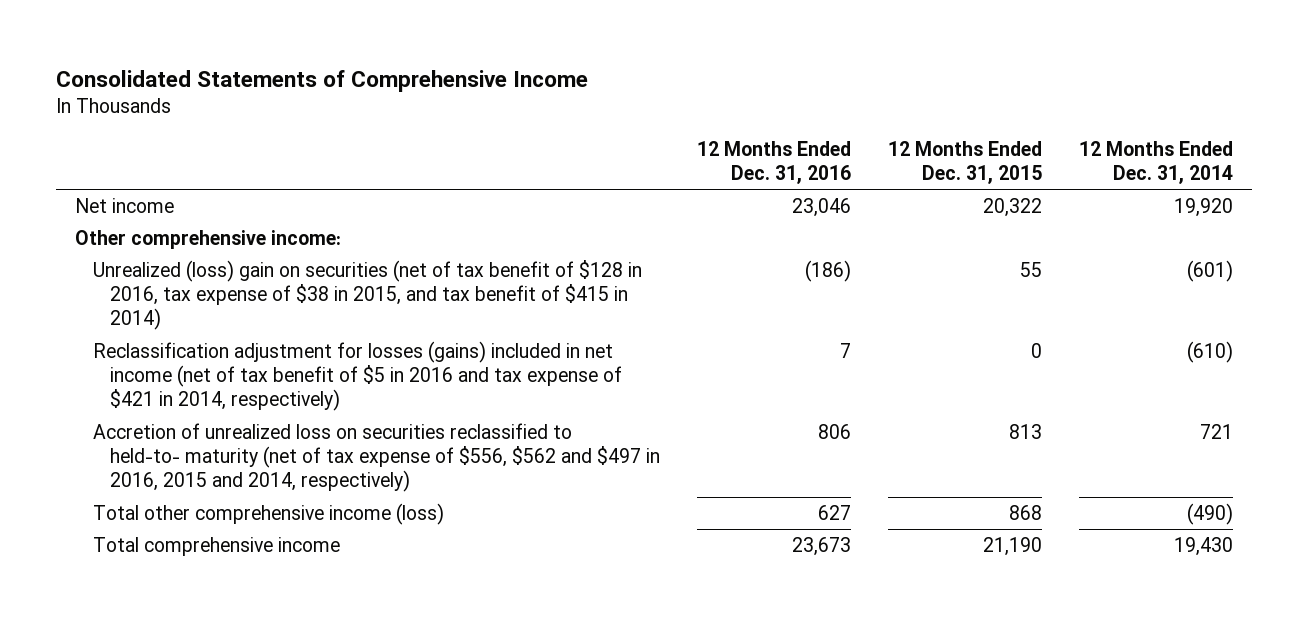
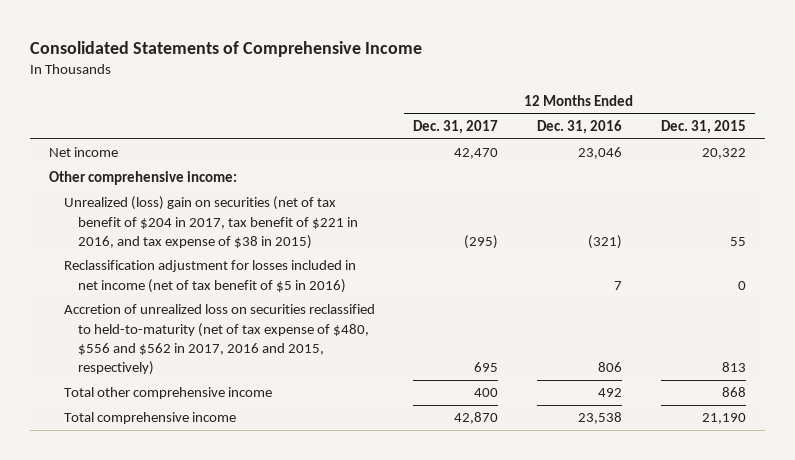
- | 12 Months Ended Dec. 31, 2016 | 12 Months Ended Dec. 31, 2015 | 12 Months Ended Dec. 31, 2014
+ | 12 Months Ended Dec. 31, 2017 | 12 Months Ended Dec. 31, 2016 | 12 Months Ended Dec. 31, 2015
- Unrealized (loss) gain on securities (net of tax benefit of $128 in 2016, tax expense of $38 in 2015, and tax benefit of $415 in 2014) | (186) | 55 | (601)
- Reclassification adjustment for losses (gains) included in net income (net of tax benefit of $5 in 2016 and tax expense of $421 in 2014, respectively) | 7 | 0 | (610)
- Accretion of unrealized loss on securities reclassified to held-to- maturity (net of tax expense of $556, $562 and $497 in 2016, 2015 and 2014, respectively) | 806 | 813 | 721
- Total other comprehensive income (loss) | 627 | 868 | (490)
- Total comprehensive income | 23,673 | 21,190 | 19,430
+ Unrealized (loss) gain on securities (net of tax benefit of $204 in 2017, tax benefit of $221 in 2016, and tax expense of $38 in 2015) | (295) | (321) | 55
+ Reclassification adjustment for losses included in net income (net of tax benefit of $5 in 2016) | | 7 | 0
+ Accretion of unrealized loss on securities reclassified to held-to-maturity (net of tax expense of $480, $556 and $562 in 2017, 2016 and 2015, respectively) | 695 | 806 | 813
+ Total other comprehensive income | 400 | 492 | 868
+ Total comprehensive income | 42,870 | 23,538 | 21,190

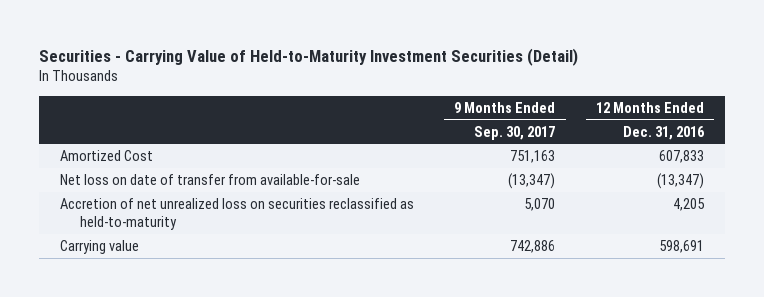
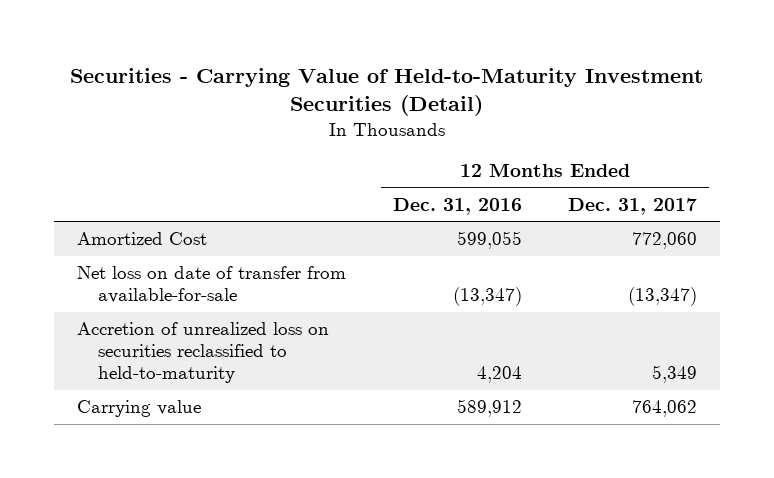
- | 9 Months Ended Sep. 30, 2017 | 12 Months Ended Dec. 31, 2016
+ | 12 Months Ended Dec. 31, 2016 | 12 Months Ended Dec. 31, 2017
- Amortized Cost | 751,163 | 607,833
+ Amortized Cost | 599,055 | 772,060
- Accretion of net unrealized loss on securities reclassified as held-to-maturity | 5,070 | 4,205
- Carrying value | 742,886 | 598,691
+ Accretion of unrealized loss on securities reclassified to held-to-maturity | 4,204 | 5,349
+ Carrying value | 589,912 | 764,062

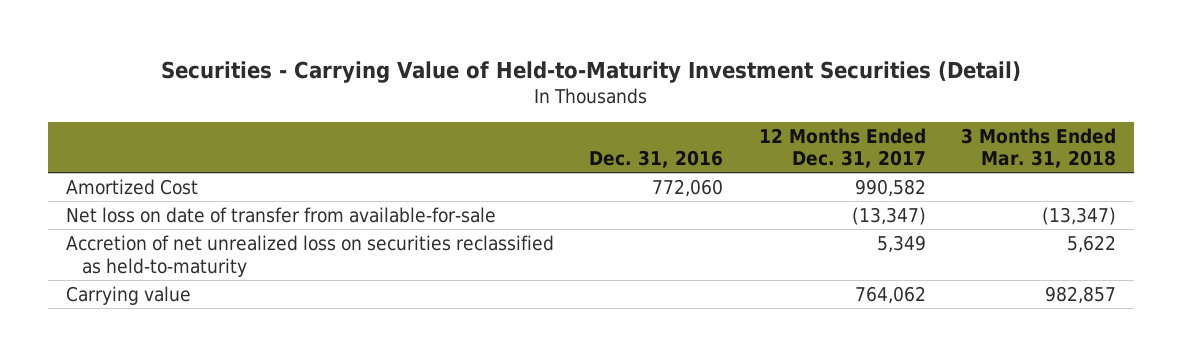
- | 12 Months Ended Dec. 31, 2016 | 12 Months Ended Dec. 31, 2017
+ | Dec. 31, 2016 | 12 Months Ended Dec. 31, 2017 | 3 Months Ended Mar. 31, 2018
- Amortized Cost | 599,055 | 772,060
+ Amortized Cost | 772,060 | 990,582 |
- Accretion of unrealized loss on securities reclassified to held-to-maturity | 4,204 | 5,349
+ Accretion of net unrealized loss on securities reclassified as held-to-maturity | | 5,349 | 5,622

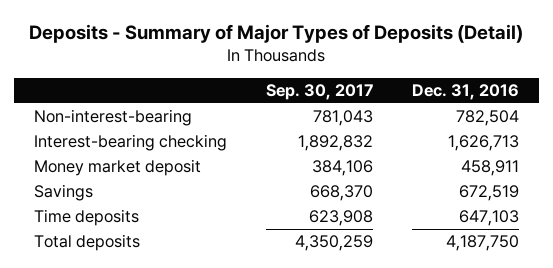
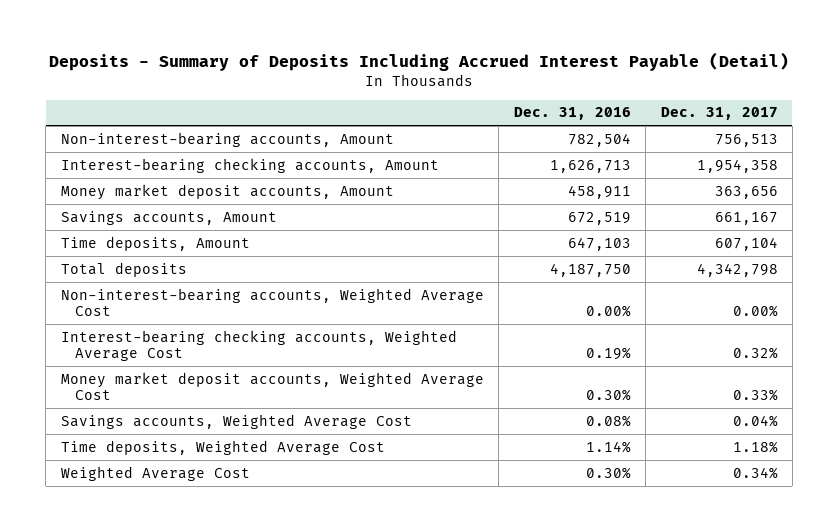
- Deposits - Summary of Major Types of Deposits (Detail)
+ Deposits - Summary of Deposits Including Accrued Interest Payable (Detail)
- | Sep. 30, 2017 | Dec. 31, 2016
+ | Dec. 31, 2016 | Dec. 31, 2017
- Non-interest-bearing | 781,043 | 782,504
- Interest-bearing checking | 1,892,832 | 1,626,713
- Money market deposit | 384,106 | 458,911
- Savings | 668,370 | 672,519
- Time deposits | 623,908 | 647,103
+ Non-interest-bearing accounts, Amount | 782,504 | 756,513
+ Interest-bearing checking accounts, Amount | 1,626,713 | 1,954,358
+ Money market deposit accounts, Amount | 458,911 | 363,656
+ Savings accounts, Amount | 672,519 | 661,167
+ Time deposits, Amount | 647,103 | 607,104
+ Non-interest-bearing accounts, Weighted Average Cost | 0.00% | 0.00%
+ Interest-bearing checking accounts, Weighted Average Cost | 0.19% | 0.32%
+ Money market deposit accounts, Weighted Average Cost | 0.30% | 0.33%
+ Savings accounts, Weighted Average Cost | 0.08% | 0.04%
+ Time deposits, Weighted Average Cost | 1.14% | 1.18%
+ Weighted Average Cost | 0.30% | 0.34%

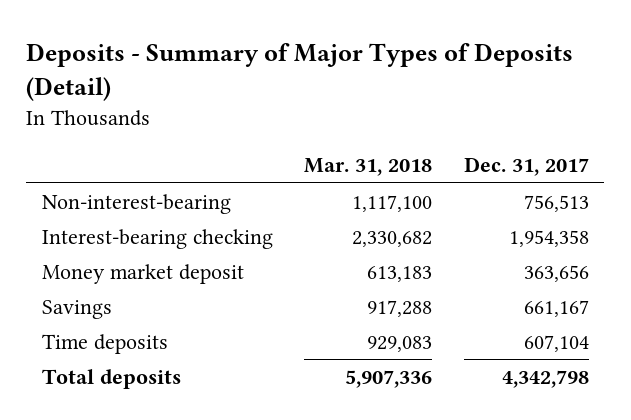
- Deposits - Summary of Deposits Including Accrued Interest Payable (Detail)
+ Deposits - Summary of Major Types of Deposits (Detail)
- | Dec. 31, 2016 | Dec. 31, 2017
+ | Mar. 31, 2018 | Dec. 31, 2017
- Non-interest-bearing accounts, Amount | 782,504 | 756,513
- Interest-bearing checking accounts, Amount | 1,626,713 | 1,954,358
- Money market deposit accounts, Amount | 458,911 | 363,656
- Savings accounts, Amount | 672,519 | 661,167
- Time deposits, Amount | 647,103 | 607,104
+ Non-interest-bearing | 1,117,100 | 756,513
+ Interest-bearing checking | 2,330,682 | 1,954,358
+ Money market deposit | 613,183 | 363,656
+ Savings | 917,288 | 661,167
+ Time deposits | 929,083 | 607,104
- Non-interest-bearing accounts, Weighted Average Cost | 0.00% | 0.00%
- Interest-bearing checking accounts, Weighted Average Cost | 0.19% | 0.32%
- Money market deposit accounts, Weighted Average Cost | 0.30% | 0.33%
- Savings accounts, Weighted Average Cost | 0.08% | 0.04%
- Time deposits, Weighted Average Cost | 1.14% | 1.18%
- Weighted Average Cost | 0.30% | 0.34%

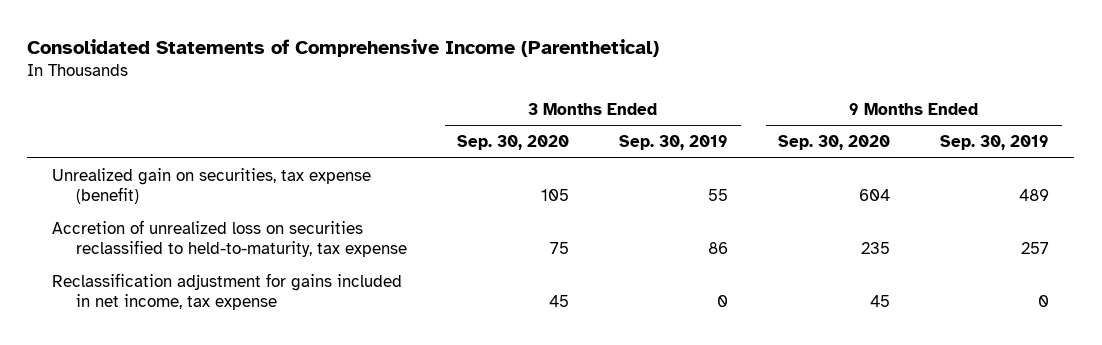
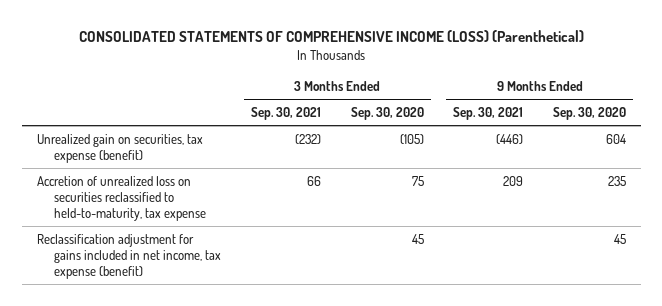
- Consolidated Statements of Comprehensive Income (Parenthetical)
+ CONSOLIDATED STATEMENTS OF COMPREHENSIVE INCOME (LOSS) (Parenthetical)
- | 3 Months Ended Sep. 30, 2020 | 3 Months Ended Sep. 30, 2019 | 9 Months Ended Sep. 30, 2020 | 9 Months Ended Sep. 30, 2019
+ | 3 Months Ended Sep. 30, 2021 | 3 Months Ended Sep. 30, 2020 | 9 Months Ended Sep. 30, 2021 | 9 Months Ended Sep. 30, 2020
- Unrealized gain on securities, tax expense (benefit) | 105 | 55 | 604 | 489
+ Unrealized gain on securities, tax expense (benefit) | (232) | (105) | (446) | 604
- Reclassification adjustment for gains included in net income, tax expense | 45 | 0 | 45 | 0
+ Reclassification adjustment for gains included in net income, tax expense (benefit) | | 45 | | 45

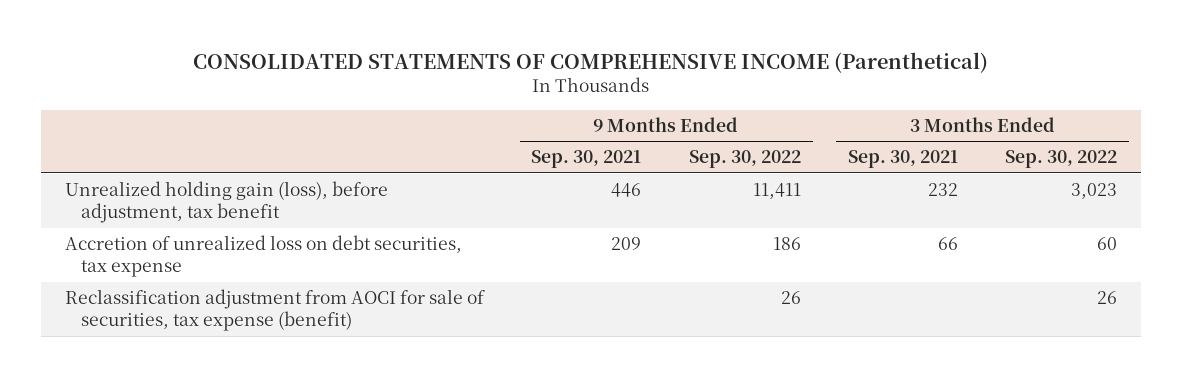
- CONSOLIDATED STATEMENTS OF COMPREHENSIVE INCOME (LOSS) (Parenthetical)
+ CONSOLIDATED STATEMENTS OF COMPREHENSIVE INCOME (Parenthetical)
- | 3 Months Ended Sep. 30, 2021 | 3 Months Ended Sep. 30, 2020 | 9 Months Ended Sep. 30, 2021 | 9 Months Ended Sep. 30, 2020
+ | 9 Months Ended Sep. 30, 2021 | 9 Months Ended Sep. 30, 2022 | 3 Months Ended Sep. 30, 2021 | 3 Months Ended Sep. 30, 2022
- Unrealized gain on securities, tax expense (benefit) | (232) | (105) | (446) | 604
- Accretion of unrealized loss on securities reclassified to held-to-maturity, tax expense | 66 | 75 | 209 | 235
- Reclassification adjustment for gains included in net income, tax expense (benefit) | | 45 | | 45
+ Unrealized holding gain (loss), before adjustment, tax benefit | 446 | 11,411 | 232 | 3,023
+ Accretion of unrealized loss on debt securities, tax expense | 209 | 186 | 66 | 60
+ Reclassification adjustment from AOCI for sale of securities, tax expense (benefit) | | 26 | | 26

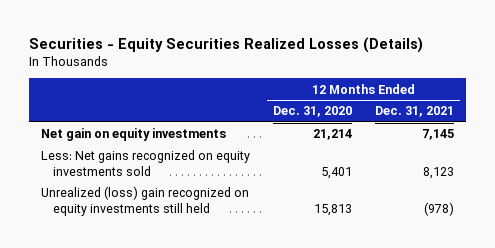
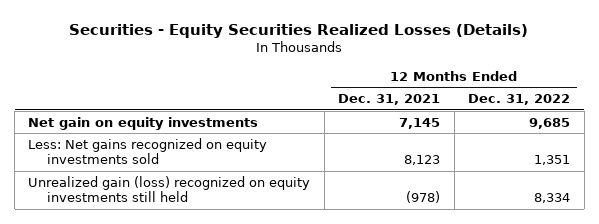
- | 12 Months Ended Dec. 31, 2020 | 12 Months Ended Dec. 31, 2021
+ | 12 Months Ended Dec. 31, 2021 | 12 Months Ended Dec. 31, 2022
- Unrealized (loss) gain recognized on equity investments still held | 15,813 | (978)
+ Unrealized gain (loss) recognized on equity investments still held | (978) | 8,334

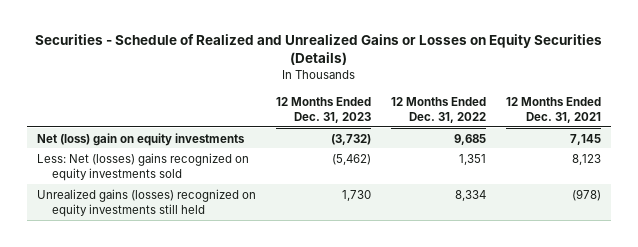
- Securities - Equity Securities Realized Losses (Details)
+ Securities - Schedule of Realized and Unrealized Gains or Losses on Equity Securities (Details)
- | 12 Months Ended Dec. 31, 2021 | 12 Months Ended Dec. 31, 2022
+ | 12 Months Ended Dec. 31, 2023 | 12 Months Ended Dec. 31, 2022 | 12 Months Ended Dec. 31, 2021
- Net gain on equity investments | 7,145 | 9,685
- Less: Net gains recognized on equity investments sold | 8,123 | 1,351
- Unrealized gain (loss) recognized on equity investments still held | (978) | 8,334
+ Net (loss) gain on equity investments | (3,732) | 9,685 | 7,145
+ Less: Net (losses) gains recognized on equity investments sold | (5,462) | 1,351 | 8,123
+ Unrealized gains (losses) recognized on equity investments still held | 1,730 | 8,334 | (978)

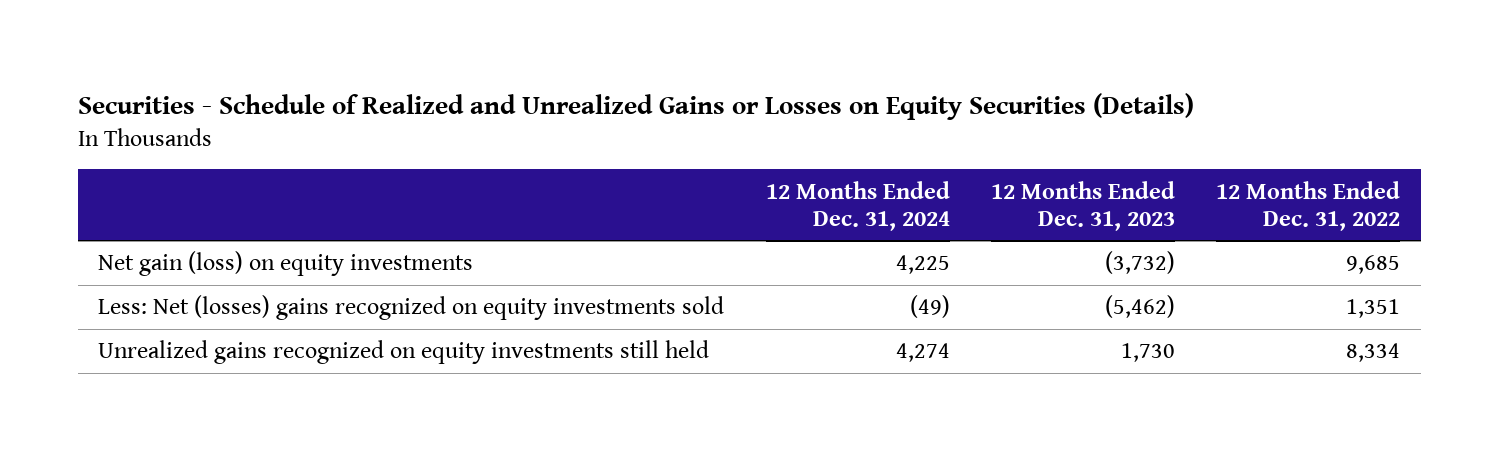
- | 12 Months Ended Dec. 31, 2023 | 12 Months Ended Dec. 31, 2022 | 12 Months Ended Dec. 31, 2021
+ | 12 Months Ended Dec. 31, 2024 | 12 Months Ended Dec. 31, 2023 | 12 Months Ended Dec. 31, 2022
- Net (loss) gain on equity investments | (3,732) | 9,685 | 7,145
+ Net gain (loss) on equity investments | 4,225 | (3,732) | 9,685
- Unrealized gains (losses) recognized on equity investments still held | 1,730 | 8,334 | (978)
+ Unrealized gains recognized on equity investments still held | 4,274 | 1,730 | 8,334

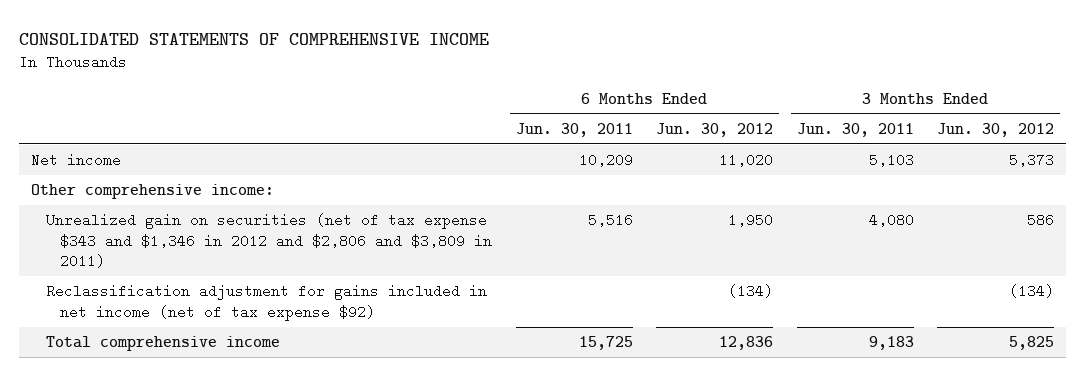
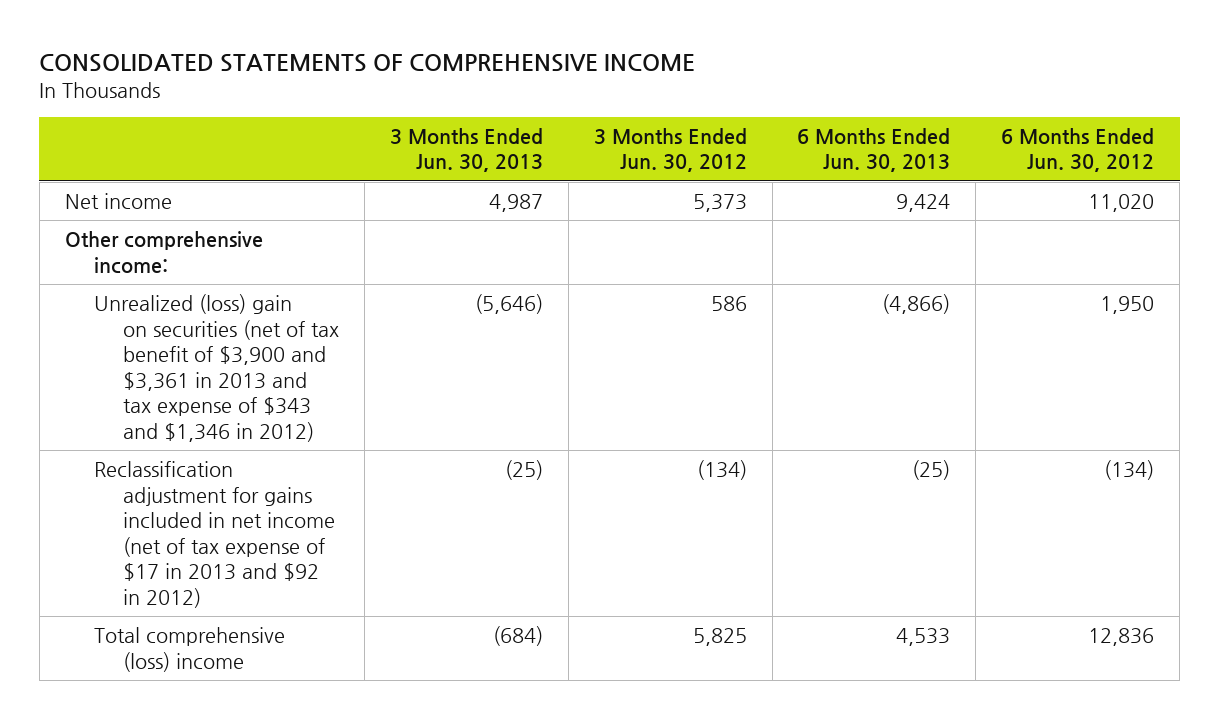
- | 6 Months Ended Jun. 30, 2011 | 6 Months Ended Jun. 30, 2012 | 3 Months Ended Jun. 30, 2011 | 3 Months Ended Jun. 30, 2012
+ | 3 Months Ended Jun. 30, 2013 | 3 Months Ended Jun. 30, 2012 | 6 Months Ended Jun. 30, 2013 | 6 Months Ended Jun. 30, 2012
- Unrealized gain on securities (net of tax expense $343 and $1,346 in 2012 and $2,806 and $3,809 in 2011) | 5,516 | 1,950 | 4,080 | 586
- Reclassification adjustment for gains included in net income (net of tax expense $92) | | (134) | | (134)
- Total comprehensive income | 15,725 | 12,836 | 9,183 | 5,825
+ Unrealized (loss) gain on securities (net of tax benefit of $3,900 and $3,361 in 2013 and tax expense of $343 and $1,346 in 2012) | (5,646) | 586 | (4,866) | 1,950
+ Reclassification adjustment for gains included in net income (net of tax expense of $17 in 2013 and $92 in 2012) | (25) | (134) | (25) | (134)
+ Total comprehensive (loss) income | (684) | 5,825 | 4,533 | 12,836

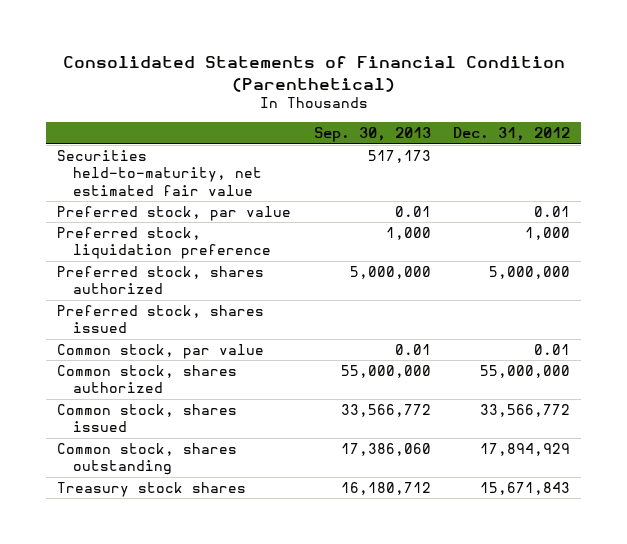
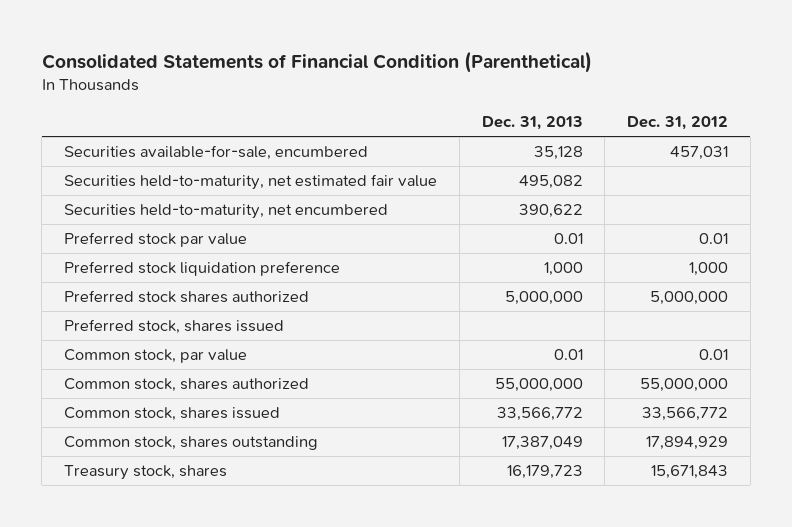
- | Sep. 30, 2013 | Dec. 31, 2012
+ | Dec. 31, 2013 | Dec. 31, 2012
+ Securities available-for-sale, encumbered | 35,128 | 457,031
- Preferred stock, par value | 0.01 | 0.01
- Preferred stock, liquidation preference | 1,000 | 1,000
- Preferred stock, shares authorized | 5,000,000 | 5,000,000
+ Securities held-to-maturity, net encumbered | 390,622 |
+ Preferred stock par value | 0.01 | 0.01
+ Preferred stock liquidation preference | 1,000 | 1,000
+ Preferred stock shares authorized | 5,000,000 | 5,000,000
- Treasury stock shares | 16,180,712 | 15,671,843
+ Treasury stock, shares | 16,179,723 | 15,671,843

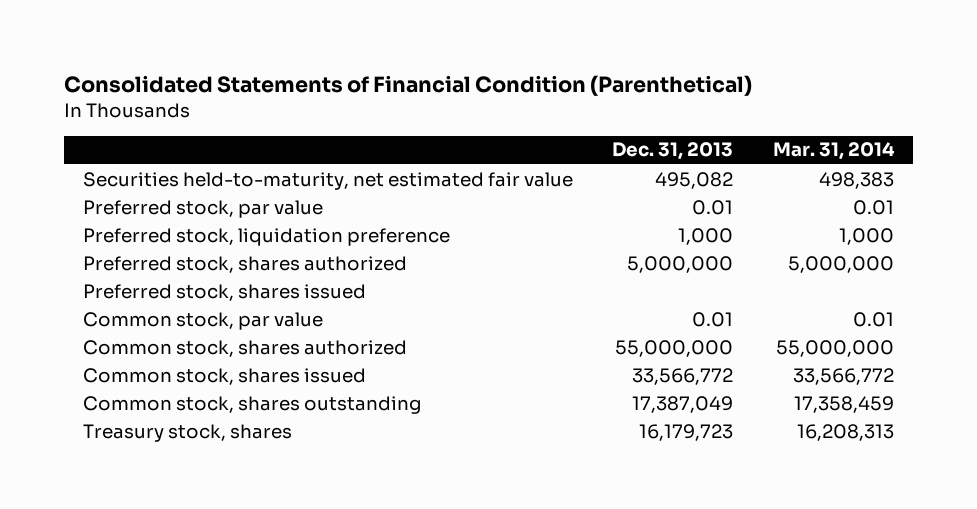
- | Dec. 31, 2013 | Dec. 31, 2012
+ | Dec. 31, 2013 | Mar. 31, 2014
- Securities available-for-sale, encumbered | 35,128 | 457,031
- Securities held-to-maturity, net encumbered | 390,622 |
- Preferred stock par value | 0.01 | 0.01
- Preferred stock liquidation preference | 1,000 | 1,000
- Preferred stock shares authorized | 5,000,000 | 5,000,000
+ Preferred stock, par value | 0.01 | 0.01
+ Preferred stock, liquidation preference | 1,000 | 1,000
+ Preferred stock, shares authorized | 5,000,000 | 5,000,000

